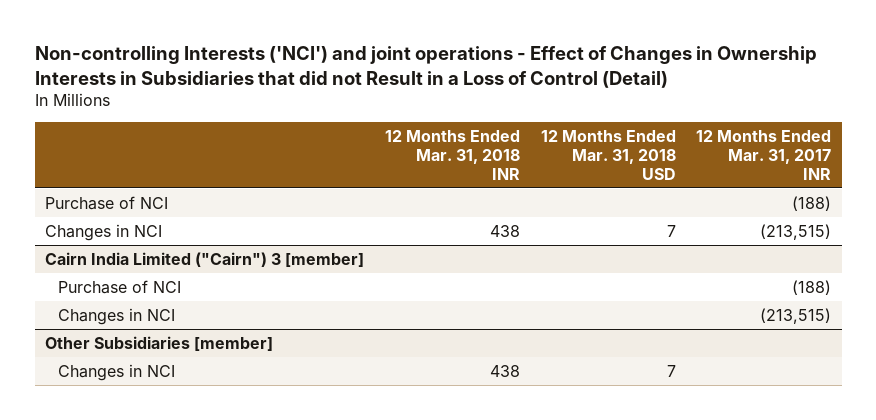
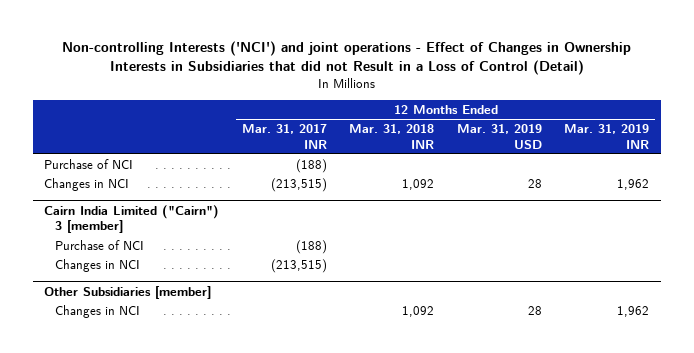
- | 12 Months Ended Mar. 31, 2018 INR | 12 Months Ended Mar. 31, 2018 USD | 12 Months Ended Mar. 31, 2017 INR
+ | 12 Months Ended Mar. 31, 2017 INR | 12 Months Ended Mar. 31, 2018 INR | 12 Months Ended Mar. 31, 2019 USD | 12 Months Ended Mar. 31, 2019 INR
- Changes in NCI | 438 | 7 | (213,515)
+ Changes in NCI | (213,515) | 1,092 | 28 | 1,962
@ Other Subsidiaries [member]
- Changes in NCI | 438 | 7 |
+ Changes in NCI | | 1,092 | 28 | 1,962

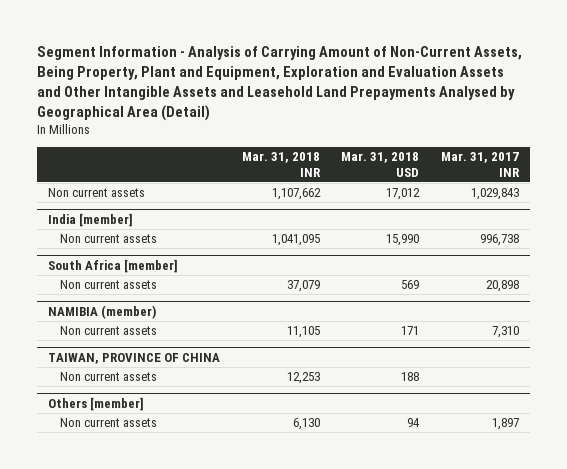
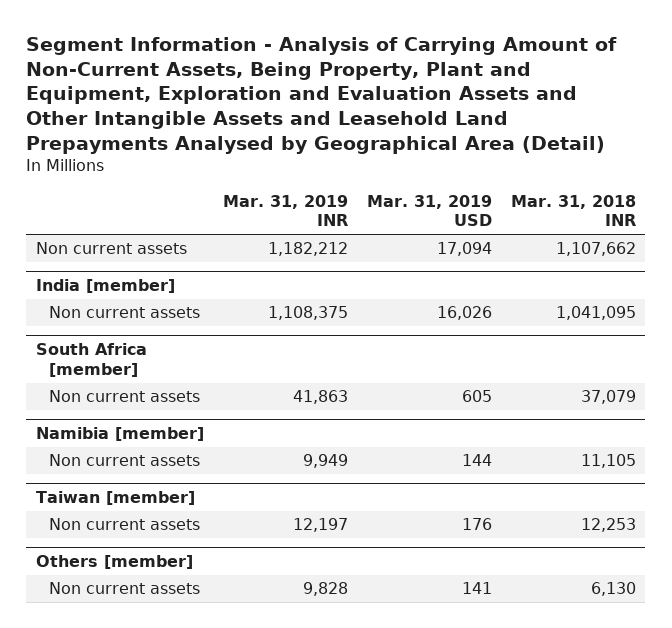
- | Mar. 31, 2018 INR | Mar. 31, 2018 USD | Mar. 31, 2017 INR
+ | Mar. 31, 2019 INR | Mar. 31, 2019 USD | Mar. 31, 2018 INR
- NAMIBIA (member)
+ Namibia [member]
- TAIWAN, PROVINCE OF CHINA
+ Taiwan [member]

